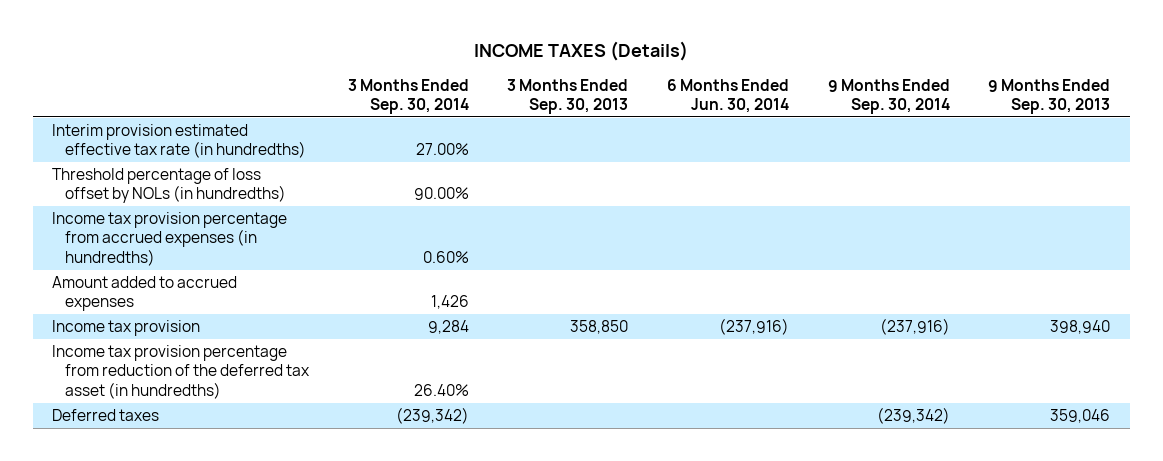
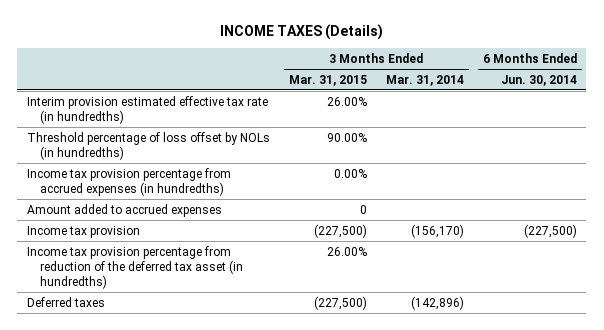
- | 3 Months Ended Sep. 30, 2014 | 3 Months Ended Sep. 30, 2013 | 6 Months Ended Jun. 30, 2014 | 9 Months Ended Sep. 30, 2014 | 9 Months Ended Sep. 30, 2013
+ | 3 Months Ended Mar. 31, 2015 | 3 Months Ended Mar. 31, 2014 | 6 Months Ended Jun. 30, 2014
- Income tax provision | 9,284 | 358,850 | (237,916) | (237,916) | 398,940
+ Income tax provision | (227,500) | (156,170) | (227,500)

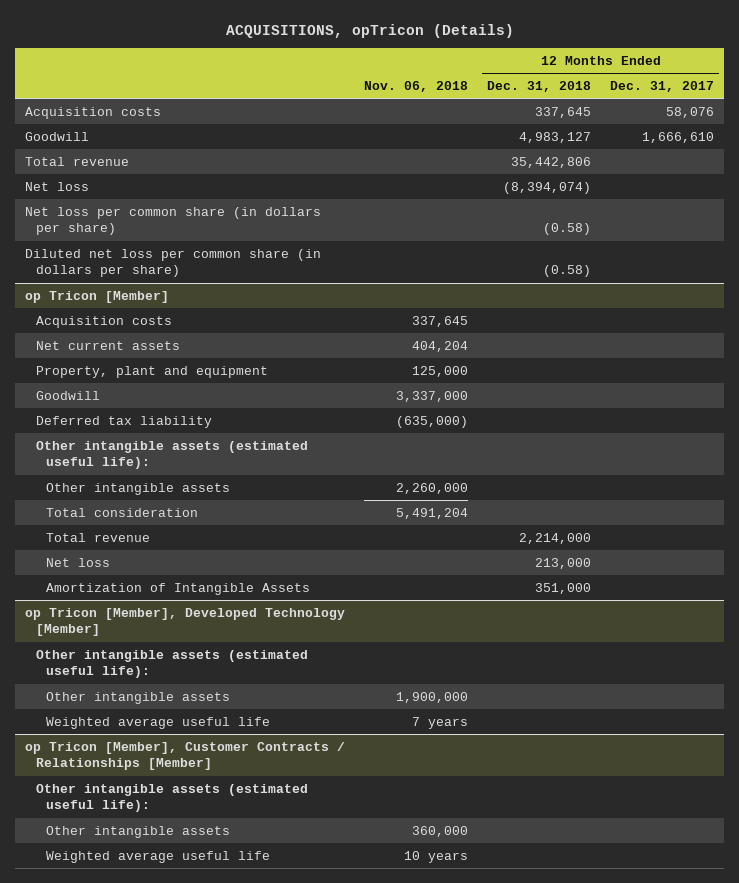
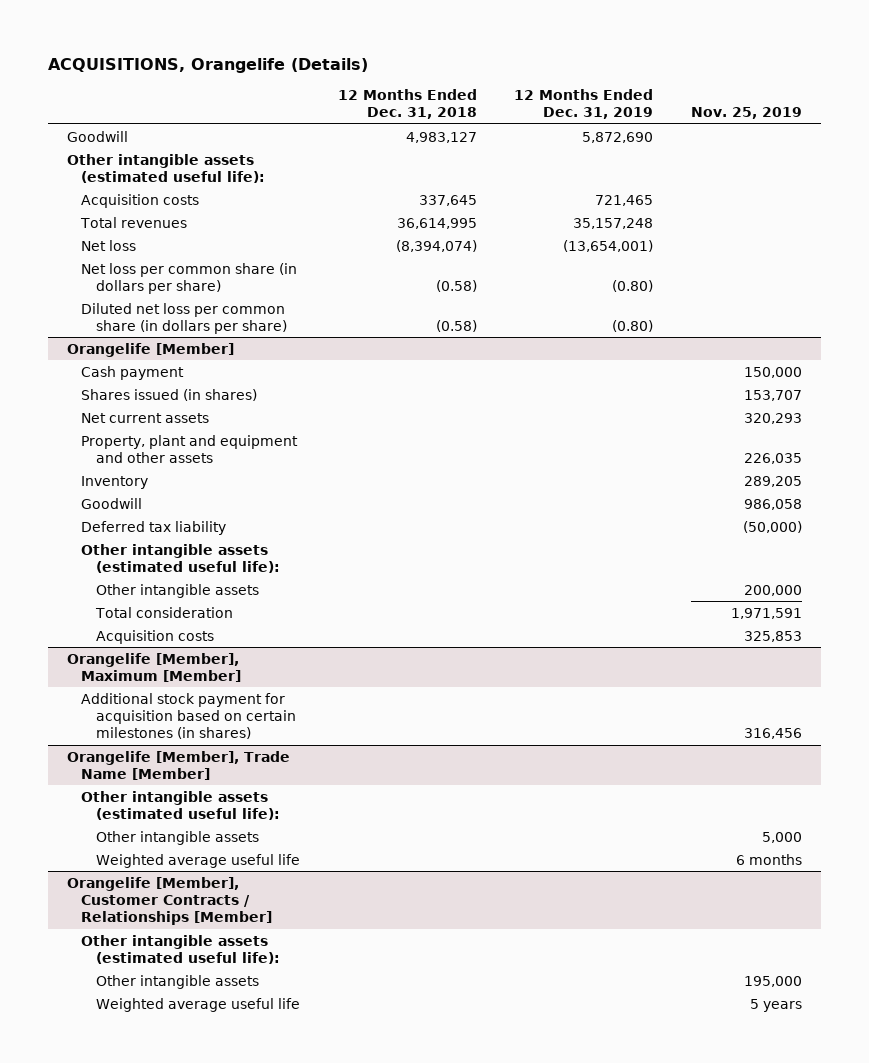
- ACQUISITIONS, opTricon (Details)
+ ACQUISITIONS, Orangelife (Details)
- | Nov. 06, 2018 | 12 Months Ended Dec. 31, 2018 | 12 Months Ended Dec. 31, 2017
+ | 12 Months Ended Dec. 31, 2018 | 12 Months Ended Dec. 31, 2019 | Nov. 25, 2019
- Total revenue | | 35,442,806 |
+ Other intangible assets (estimated useful life):
moved down: Acquisition costs | 337,645 | 721,465 |
+ Total revenues | 36,614,995 | 35,157,248 |
- op Tricon [Member]
- Acquisition costs | 337,645 | |
- Net current assets | 404,204 | |
- Property, plant and equipment | 125,000 | |
- Goodwill | 3,337,000 | |
- Deferred tax liability | (635,000) | |
- Other intangible assets (estimated useful life):
- Other intangible assets | 2,260,000 | |
- Total consideration | 5,491,204 | |
- Total revenue | | 2,214,000 |
- Net loss | | 213,000 |
- Amortization of Intangible Assets | | 351,000 |
- op Tricon [Member], Developed Technology [Member]
- Other intangible assets (estimated useful life):
- Other intangible assets | 1,900,000 | |
- Weighted average useful life | 7 years | |
- op Tricon [Member], Customer Contracts / Relationships [Member]
+ Orangelife [Member]
+ Cash payment | | | 150,000
+ Shares issued (in shares) | | | 153,707
+ Net current assets | | | 320,293
+ Property, plant and equipment and other assets | | | 226,035
+ Inventory | | | 289,205
+ Goodwill | | | 986,058
+ Deferred tax liability | | | (50,000)
+ Other intangible assets (estimated useful life):
+ Other intangible assets | | | 200,000
+ Total consideration | | | 1,971,591
+ Acquisition costs | | | 325,853
+ Orangelife [Member], Maximum [Member]
+ Additional stock payment for acquisition based on certain milestones (in shares) | | | 316,456
+ Orangelife [Member], Trade Name [Member]
+ Other intangible assets (estimated useful life):
+ Other intangible assets | | | 5,000
+ Weighted average useful life | | | 6 months
+ Orangelife [Member], Customer Contracts / Relationships [Member]

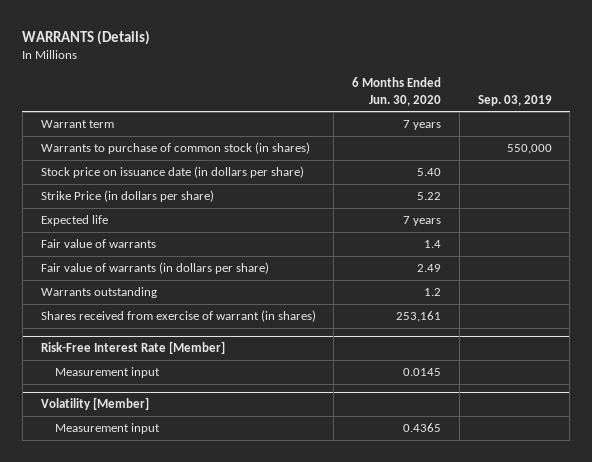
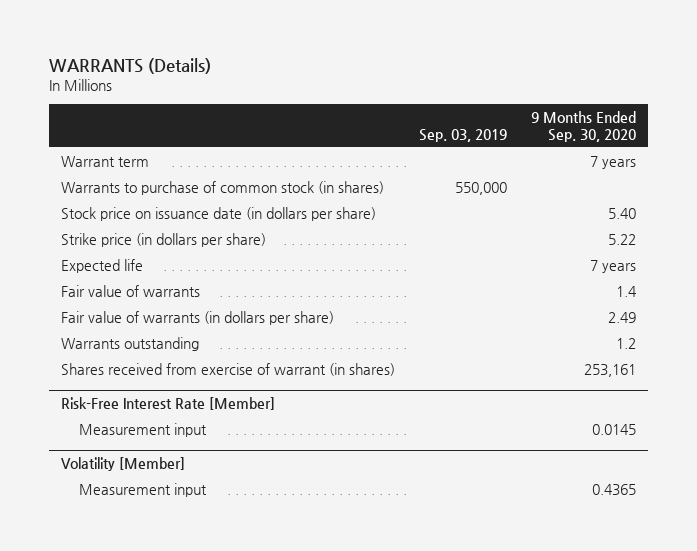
- | 6 Months Ended Jun. 30, 2020 | Sep. 03, 2019
+ | Sep. 03, 2019 | 9 Months Ended Sep. 30, 2020
- Strike Price (in dollars per share) | 5.22 |
+ Strike price (in dollars per share) | | 5.22

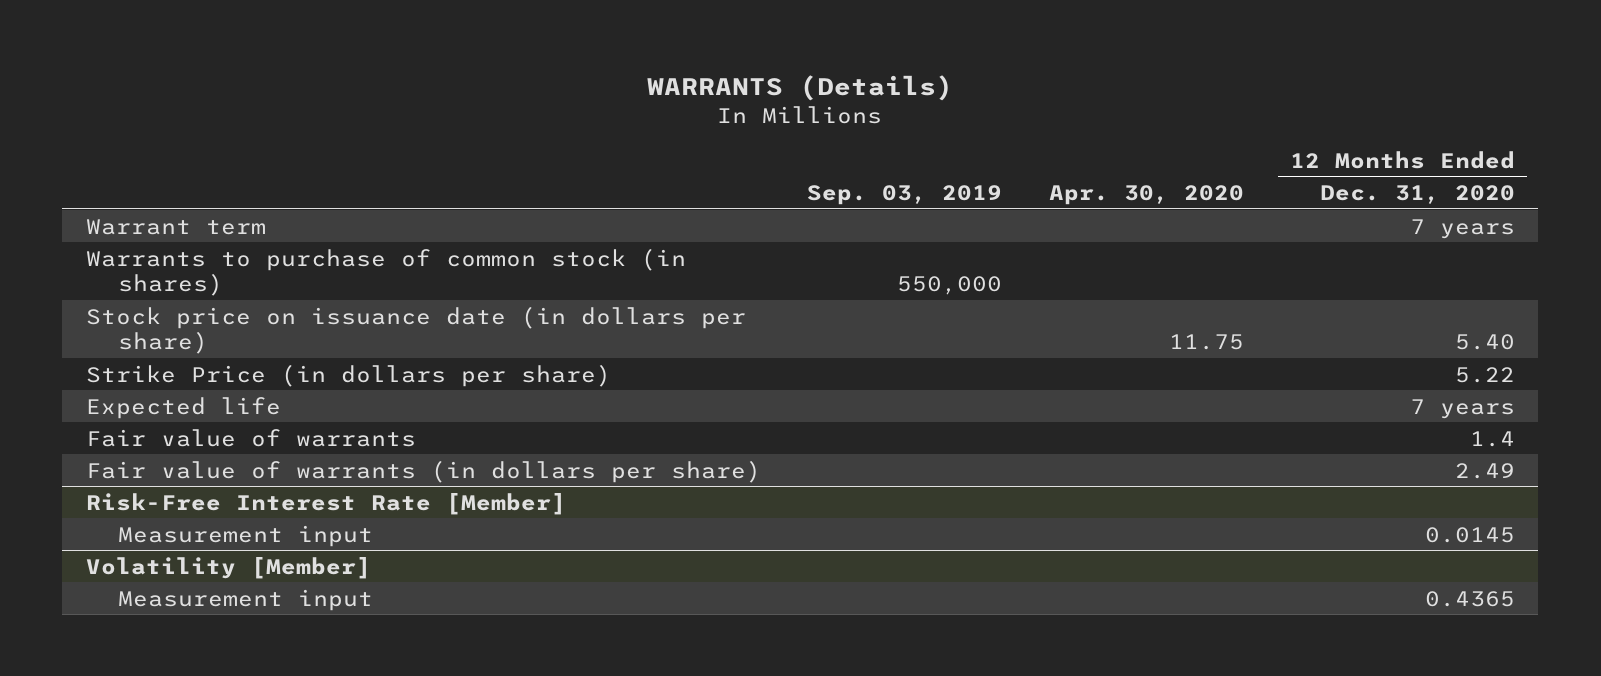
- | Sep. 03, 2019 | 9 Months Ended Sep. 30, 2020
+ | Sep. 03, 2019 | Apr. 30, 2020 | 12 Months Ended Dec. 31, 2020
- Strike price (in dollars per share) | | 5.22
+ Strike Price (in dollars per share) | | | 5.22
- Warrants outstanding | | 1.2
- Shares received from exercise of warrant (in shares) | | 253,161

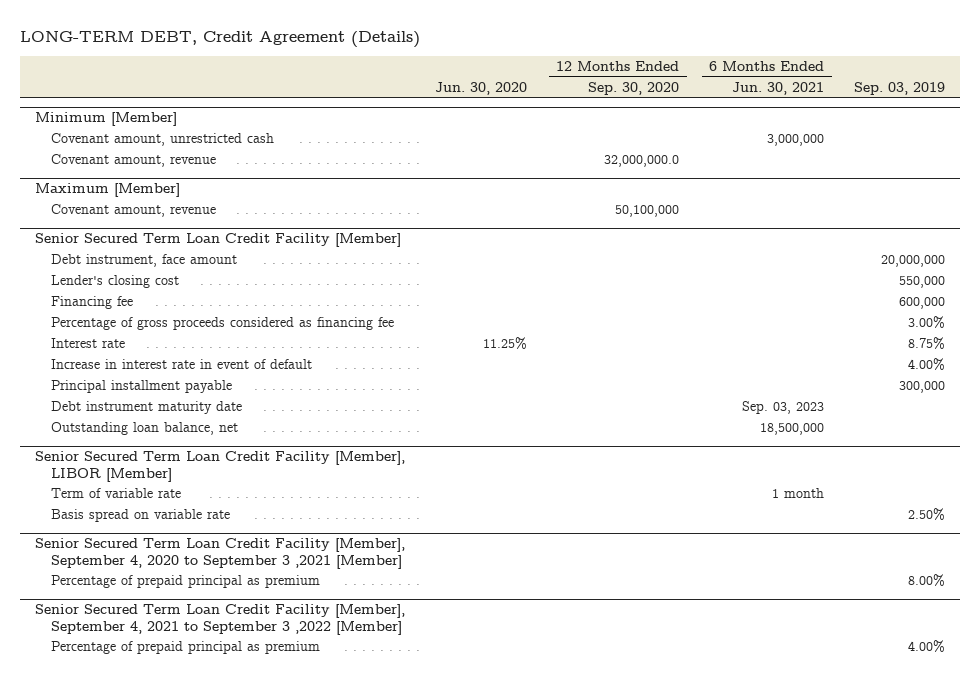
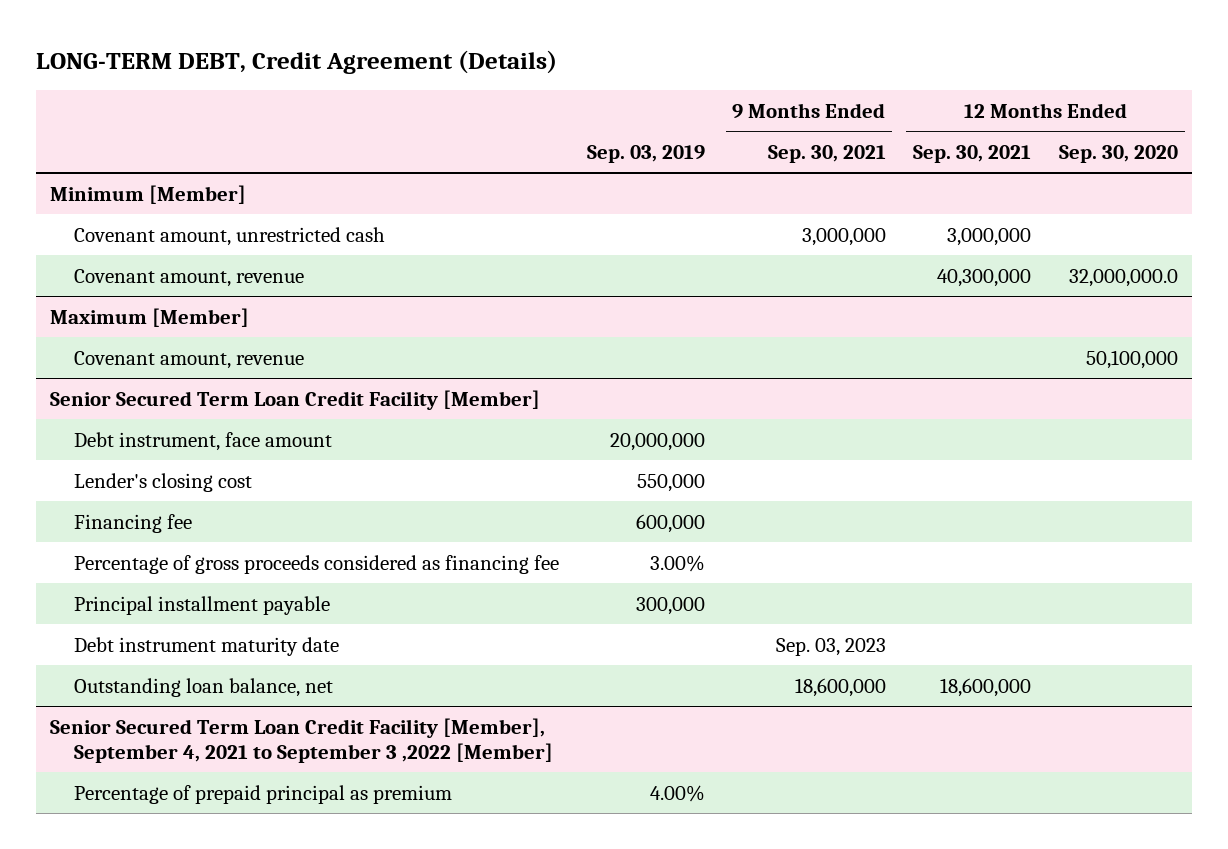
- | Jun. 30, 2020 | 12 Months Ended Sep. 30, 2020 | 6 Months Ended Jun. 30, 2021 | Sep. 03, 2019
+ | Sep. 03, 2019 | 9 Months Ended Sep. 30, 2021 | 12 Months Ended Sep. 30, 2021 | 12 Months Ended Sep. 30, 2020
@ Senior Secured Term Loan Credit Facility [Member]
- Interest rate | 11.25% | | | 8.75%
- Increase in interest rate in event of default | | | | 4.00%
- Senior Secured Term Loan Credit Facility [Member], LIBOR [Member]
- Term of variable rate | | | 1 month |
- Basis spread on variable rate | | | | 2.50%
- Senior Secured Term Loan Credit Facility [Member], September 4, 2020 to September 3 ,2021 [Member]
- Percentage of prepaid principal as premium | | | | 8.00%

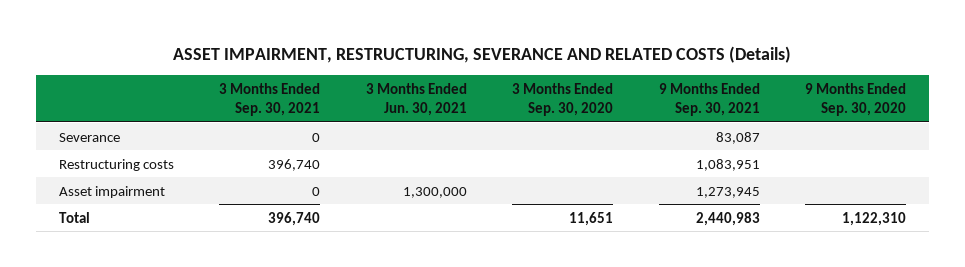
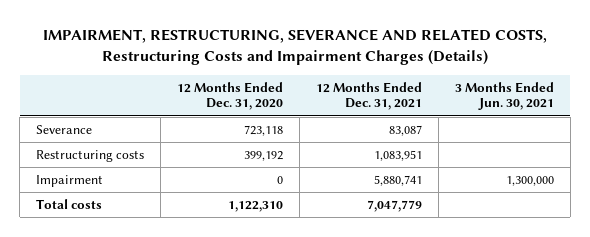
- ASSET IMPAIRMENT, RESTRUCTURING, SEVERANCE AND RELATED COSTS (Details)
+ IMPAIRMENT, RESTRUCTURING, SEVERANCE AND RELATED COSTS, Restructuring Costs and Impairment Charges (Details)
- | 3 Months Ended Sep. 30, 2021 | 3 Months Ended Jun. 30, 2021 | 3 Months Ended Sep. 30, 2020 | 9 Months Ended Sep. 30, 2021 | 9 Months Ended Sep. 30, 2020
+ | 12 Months Ended Dec. 31, 2020 | 12 Months Ended Dec. 31, 2021 | 3 Months Ended Jun. 30, 2021
- Asset impairment | 0 | 1,300,000 | | 1,273,945 |
- Total | 396,740 | | 11,651 | 2,440,983 | 1,122,310
+ Impairment | 0 | 5,880,741 | 1,300,000
+ Total costs | 1,122,310 | 7,047,779 |

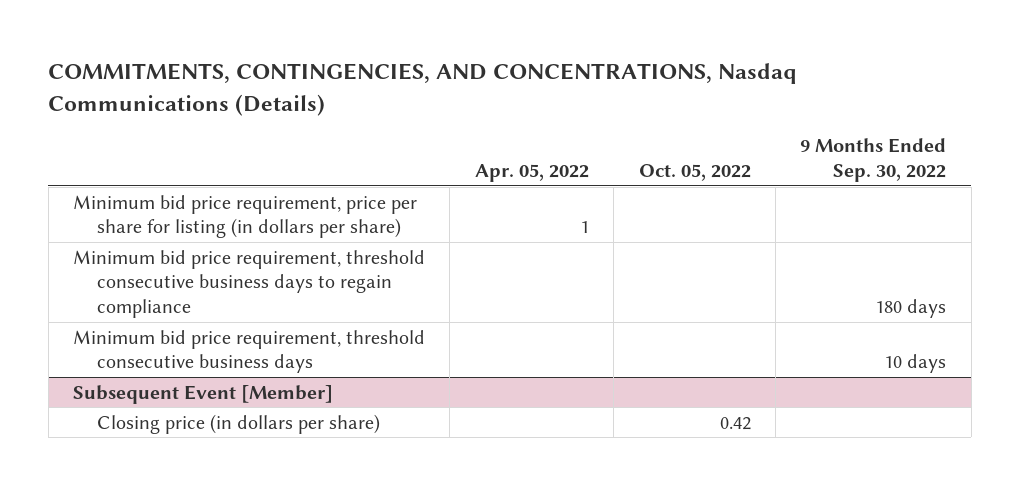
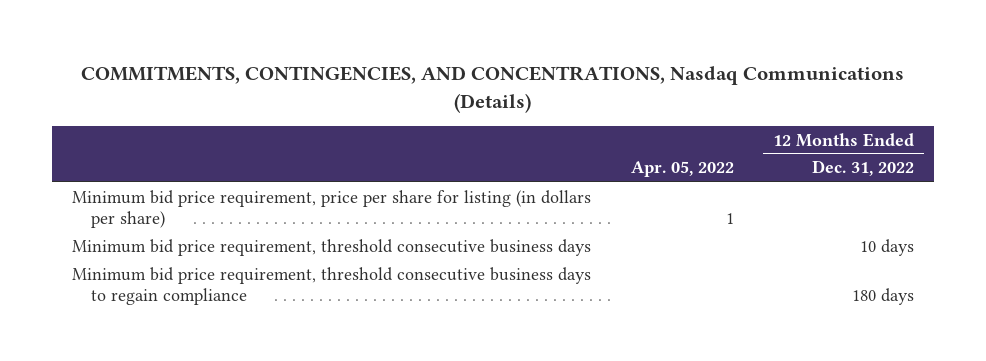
- | Apr. 05, 2022 | Oct. 05, 2022 | 9 Months Ended Sep. 30, 2022
+ | Apr. 05, 2022 | 12 Months Ended Dec. 31, 2022
- Subsequent Event [Member]
- Closing price (in dollars per share) | | 0.42 |
moved down: Minimum bid price requirement, threshold consecutive business days to regain compliance | | 180 days

